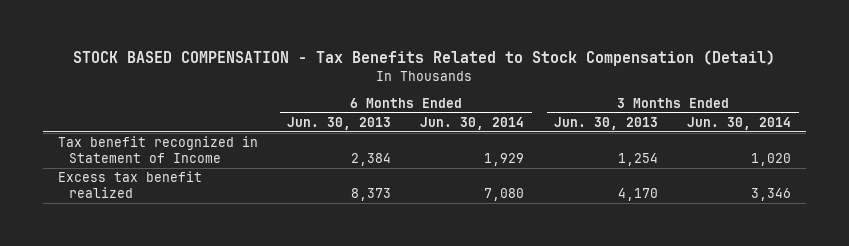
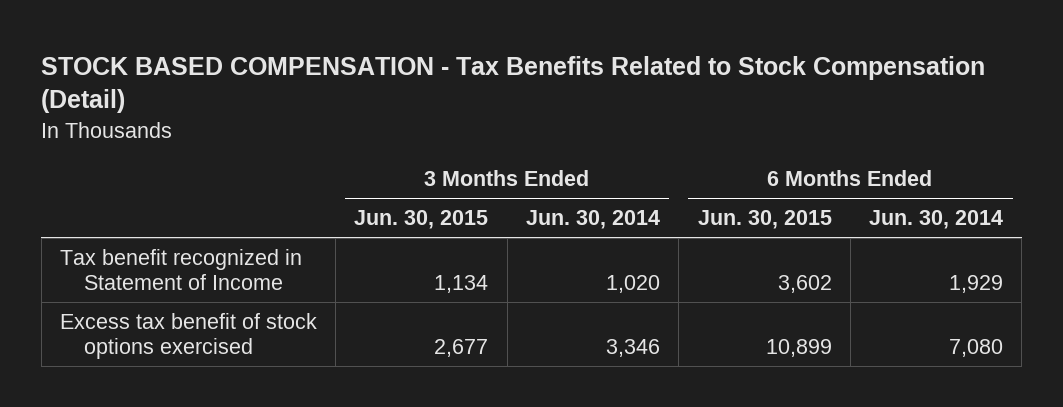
- | 6 Months Ended Jun. 30, 2013 | 6 Months Ended Jun. 30, 2014 | 3 Months Ended Jun. 30, 2013 | 3 Months Ended Jun. 30, 2014
+ | 3 Months Ended Jun. 30, 2015 | 3 Months Ended Jun. 30, 2014 | 6 Months Ended Jun. 30, 2015 | 6 Months Ended Jun. 30, 2014
- Excess tax benefit realized | 8,373 | 7,080 | 4,170 | 3,346
+ Excess tax benefit of stock options exercised | 2,677 | 3,346 | 10,899 | 7,080

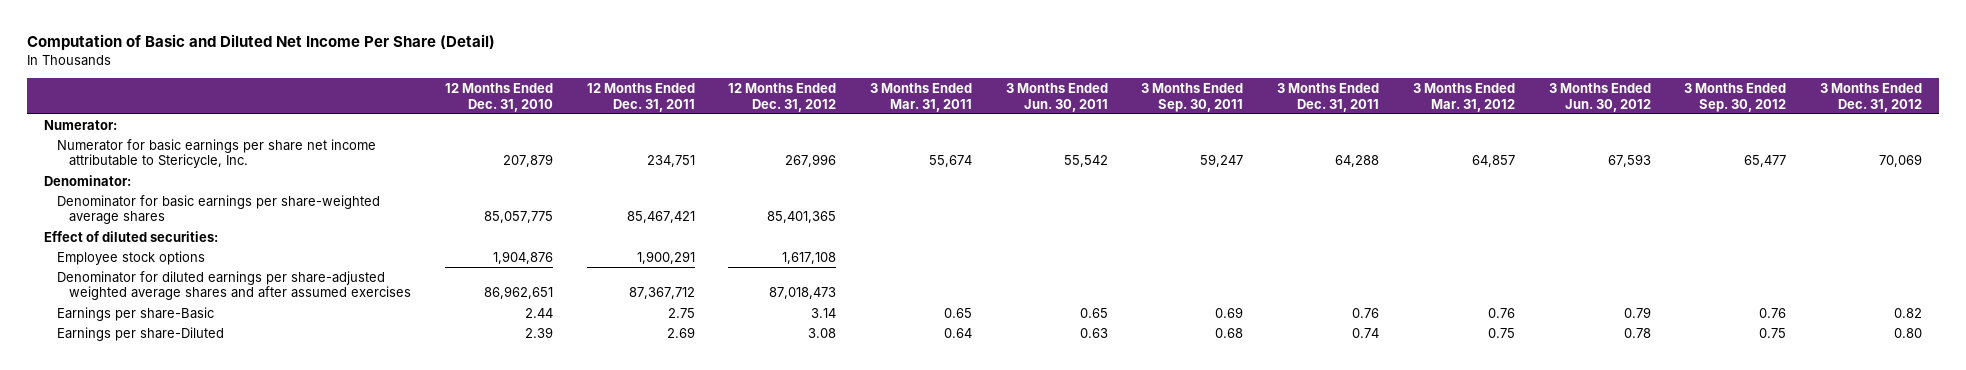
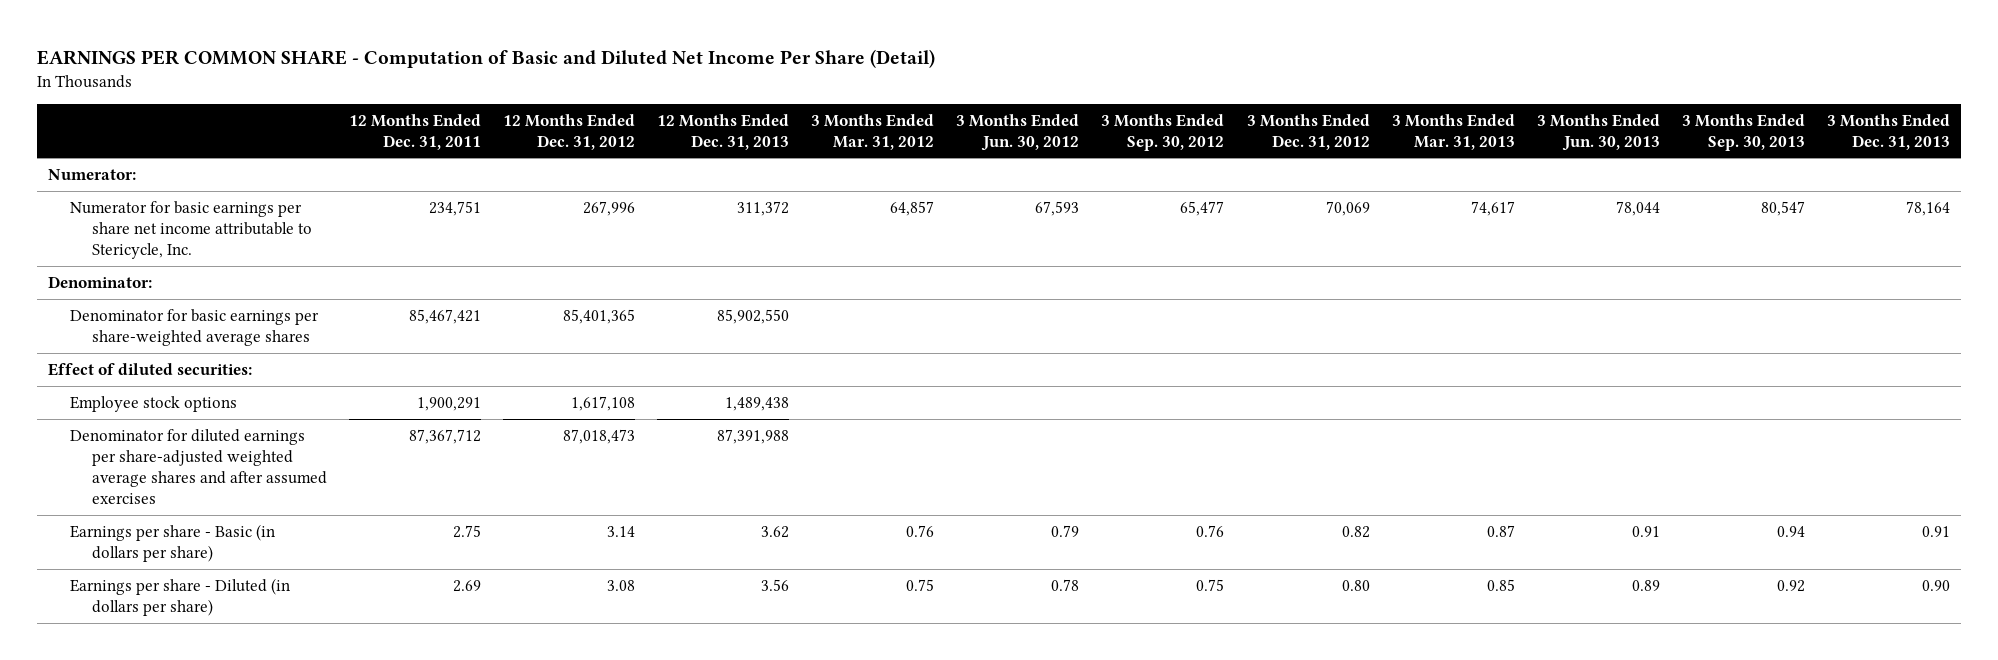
- Computation of Basic and Diluted Net Income Per Share (Detail)
+ EARNINGS PER COMMON SHARE - Computation of Basic and Diluted Net Income Per Share (Detail)
- | 12 Months Ended Dec. 31, 2010 | 12 Months Ended Dec. 31, 2011 | 12 Months Ended Dec. 31, 2012 | 3 Months Ended Mar. 31, 2011 | 3 Months Ended Jun. 30, 2011 | 3 Months Ended Sep. 30, 2011 | 3 Months Ended Dec. 31, 2011 | 3 Months Ended Mar. 31, 2012 | 3 Months Ended Jun. 30, 2012 | 3 Months Ended Sep. 30, 2012 | 3 Months Ended Dec. 31, 2012
+ | 12 Months Ended Dec. 31, 2011 | 12 Months Ended Dec. 31, 2012 | 12 Months Ended Dec. 31, 2013 | 3 Months Ended Mar. 31, 2012 | 3 Months Ended Jun. 30, 2012 | 3 Months Ended Sep. 30, 2012 | 3 Months Ended Dec. 31, 2012 | 3 Months Ended Mar. 31, 2013 | 3 Months Ended Jun. 30, 2013 | 3 Months Ended Sep. 30, 2013 | 3 Months Ended Dec. 31, 2013
- Earnings per share-Basic | 2.44 | 2.75 | 3.14 | 0.65 | 0.65 | 0.69 | 0.76 | 0.76 | 0.79 | 0.76 | 0.82
- Earnings per share-Diluted | 2.39 | 2.69 | 3.08 | 0.64 | 0.63 | 0.68 | 0.74 | 0.75 | 0.78 | 0.75 | 0.80
+ Earnings per share - Basic (in dollars per share) | 2.75 | 3.14 | 3.62 | 0.76 | 0.79 | 0.76 | 0.82 | 0.87 | 0.91 | 0.94 | 0.91
+ Earnings per share - Diluted (in dollars per share) | 2.69 | 3.08 | 3.56 | 0.75 | 0.78 | 0.75 | 0.80 | 0.85 | 0.89 | 0.92 | 0.90

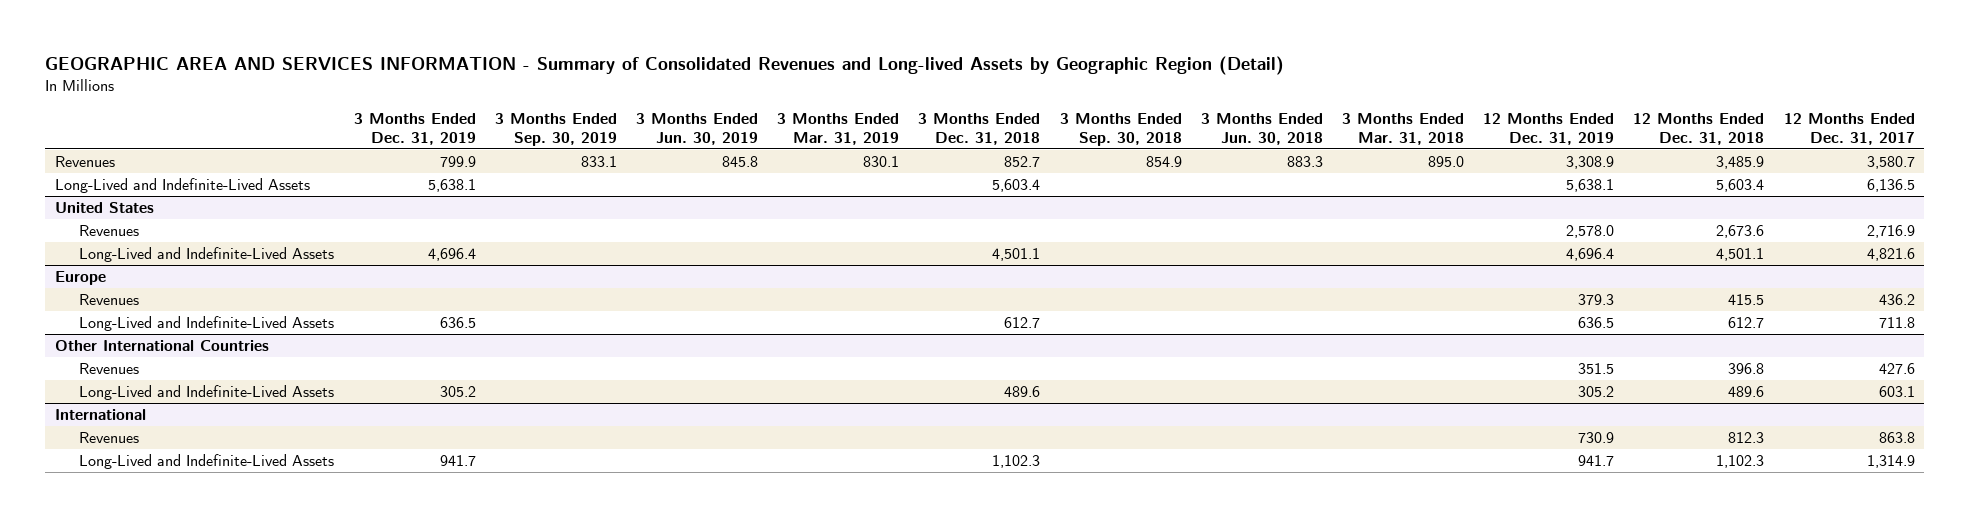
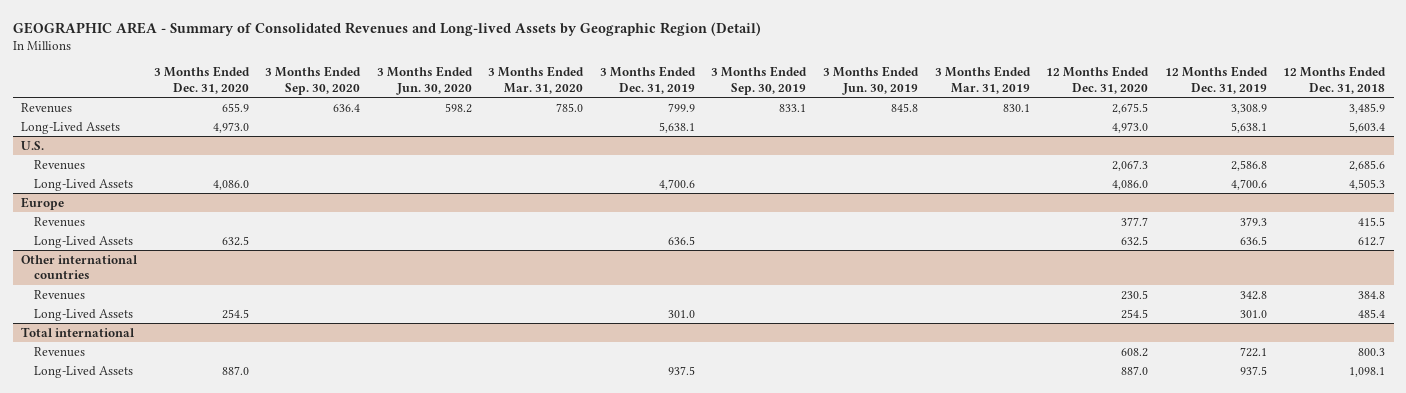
- GEOGRAPHIC AREA AND SERVICES INFORMATION - Summary of Consolidated Revenues and Long-lived Assets by Geographic Region (Detail)
+ GEOGRAPHIC AREA - Summary of Consolidated Revenues and Long-lived Assets by Geographic Region (Detail)
- | 3 Months Ended Dec. 31, 2019 | 3 Months Ended Sep. 30, 2019 | 3 Months Ended Jun. 30, 2019 | 3 Months Ended Mar. 31, 2019 | 3 Months Ended Dec. 31, 2018 | 3 Months Ended Sep. 30, 2018 | 3 Months Ended Jun. 30, 2018 | 3 Months Ended Mar. 31, 2018 | 12 Months Ended Dec. 31, 2019 | 12 Months Ended Dec. 31, 2018 | 12 Months Ended Dec. 31, 2017
+ | 3 Months Ended Dec. 31, 2020 | 3 Months Ended Sep. 30, 2020 | 3 Months Ended Jun. 30, 2020 | 3 Months Ended Mar. 31, 2020 | 3 Months Ended Dec. 31, 2019 | 3 Months Ended Sep. 30, 2019 | 3 Months Ended Jun. 30, 2019 | 3 Months Ended Mar. 31, 2019 | 12 Months Ended Dec. 31, 2020 | 12 Months Ended Dec. 31, 2019 | 12 Months Ended Dec. 31, 2018
- Long-Lived and Indefinite-Lived Assets | 5,638.1 | | | | 5,603.4 | | | | 5,638.1 | 5,603.4 | 6,136.5
- United States
- Revenues | | | | | | | | | 2,578.0 | 2,673.6 | 2,716.9
- Long-Lived and Indefinite-Lived Assets | 4,696.4 | | | | 4,501.1 | | | | 4,696.4 | 4,501.1 | 4,821.6
+ Long-Lived Assets | 4,973.0 | | | | 5,638.1 | | | | 4,973.0 | 5,638.1 | 5,603.4
+ U.S.
+ Revenues | | | | | | | | | 2,067.3 | 2,586.8 | 2,685.6
+ Long-Lived Assets | 4,086.0 | | | | 4,700.6 | | | | 4,086.0 | 4,700.6 | 4,505.3
@ Europe
- Long-Lived and Indefinite-Lived Assets | 636.5 | | | | 612.7 | | | | 636.5 | 612.7 | 711.8
- Other International Countries
- Revenues | | | | | | | | | 351.5 | 396.8 | 427.6
- Long-Lived and Indefinite-Lived Assets | 305.2 | | | | 489.6 | | | | 305.2 | 489.6 | 603.1
- International
- Revenues | | | | | | | | | 730.9 | 812.3 | 863.8
- Long-Lived and Indefinite-Lived Assets | 941.7 | | | | 1,102.3 | | | | 941.7 | 1,102.3 | 1,314.9
@ Europe
+ Long-Lived Assets | 632.5 | | | | 636.5 | | | | 632.5 | 636.5 | 612.7
+ Other international countries
+ Revenues | | | | | | | | | 230.5 | 342.8 | 384.8
+ Long-Lived Assets | 254.5 | | | | 301.0 | | | | 254.5 | 301.0 | 485.4
+ Total international
+ Revenues | | | | | | | | | 608.2 | 722.1 | 800.3
+ Long-Lived Assets | 887.0 | | | | 937.5 | | | | 887.0 | 937.5 | 1,098.1

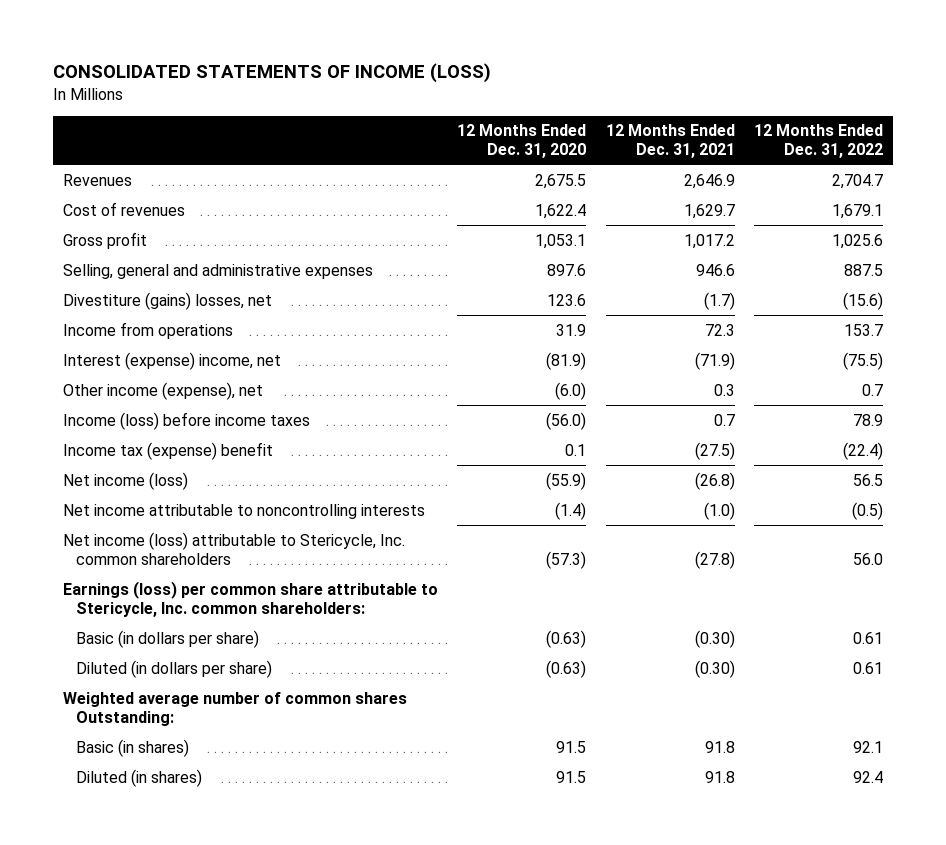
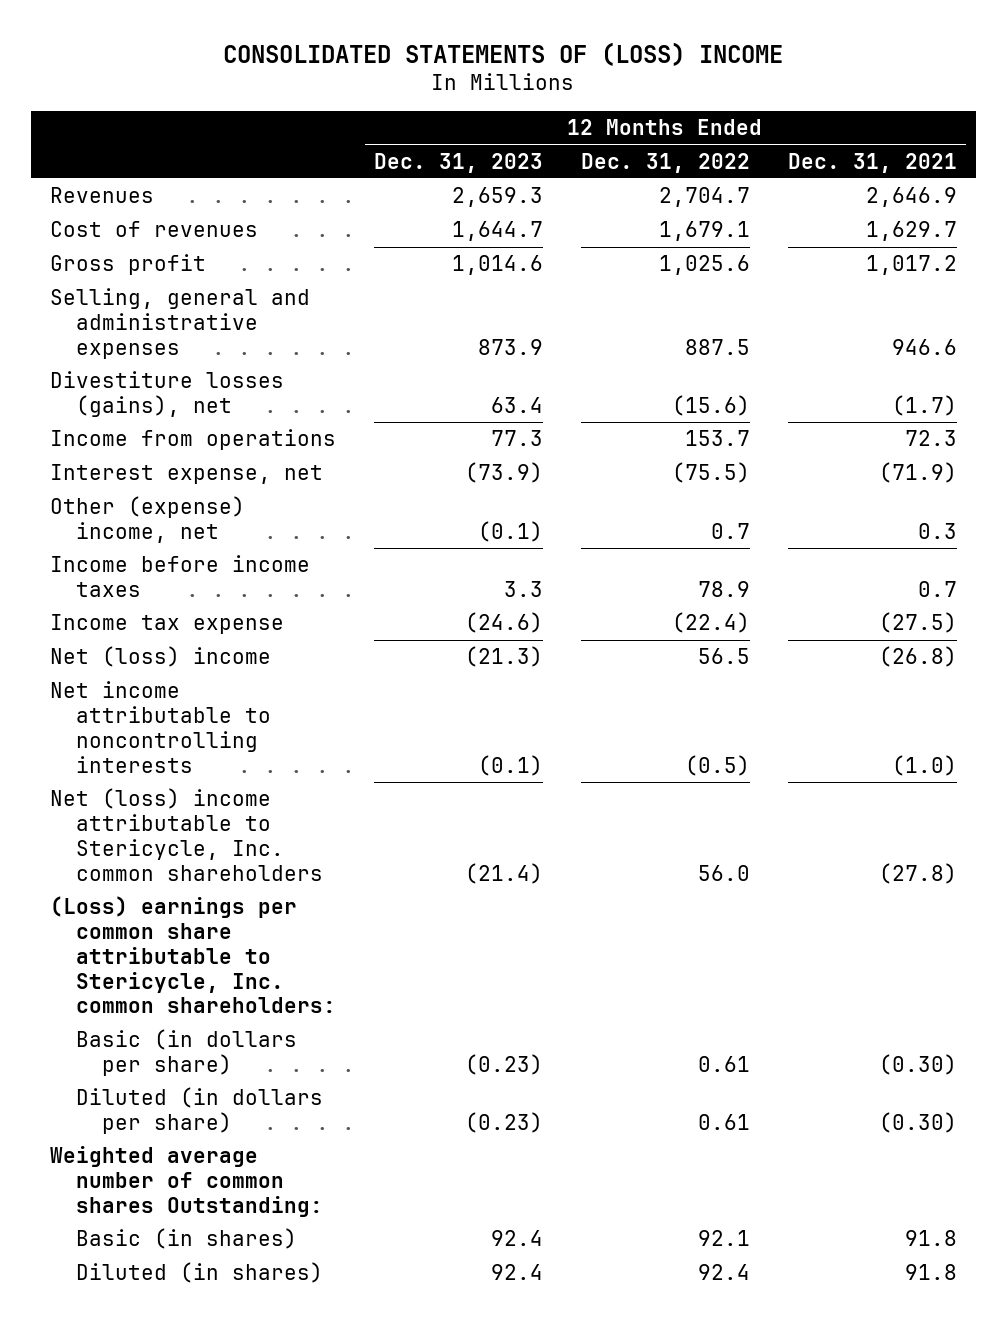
- CONSOLIDATED STATEMENTS OF INCOME (LOSS)
+ CONSOLIDATED STATEMENTS OF (LOSS) INCOME
- | 12 Months Ended Dec. 31, 2020 | 12 Months Ended Dec. 31, 2021 | 12 Months Ended Dec. 31, 2022
+ | 12 Months Ended Dec. 31, 2023 | 12 Months Ended Dec. 31, 2022 | 12 Months Ended Dec. 31, 2021
- Divestiture (gains) losses, net | 123.6 | (1.7) | (15.6)
+ Divestiture losses (gains), net | 63.4 | (15.6) | (1.7)
- Interest (expense) income, net | (81.9) | (71.9) | (75.5)
- Other income (expense), net | (6.0) | 0.3 | 0.7
- Income (loss) before income taxes | (56.0) | 0.7 | 78.9
- Income tax (expense) benefit | 0.1 | (27.5) | (22.4)
- Net income (loss) | (55.9) | (26.8) | 56.5
+ Interest expense, net | (73.9) | (75.5) | (71.9)
+ Other (expense) income, net | (0.1) | 0.7 | 0.3
+ Income before income taxes | 3.3 | 78.9 | 0.7
+ Income tax expense | (24.6) | (22.4) | (27.5)
+ Net (loss) income | (21.3) | 56.5 | (26.8)
- Net income (loss) attributable to Stericycle, Inc. common shareholders | (57.3) | (27.8) | 56.0
- Earnings (loss) per common share attributable to Stericycle, Inc. common shareholders:
+ Net (loss) income attributable to Stericycle, Inc. common shareholders | (21.4) | 56.0 | (27.8)
+ (Loss) earnings per common share attributable to Stericycle, Inc. common shareholders:

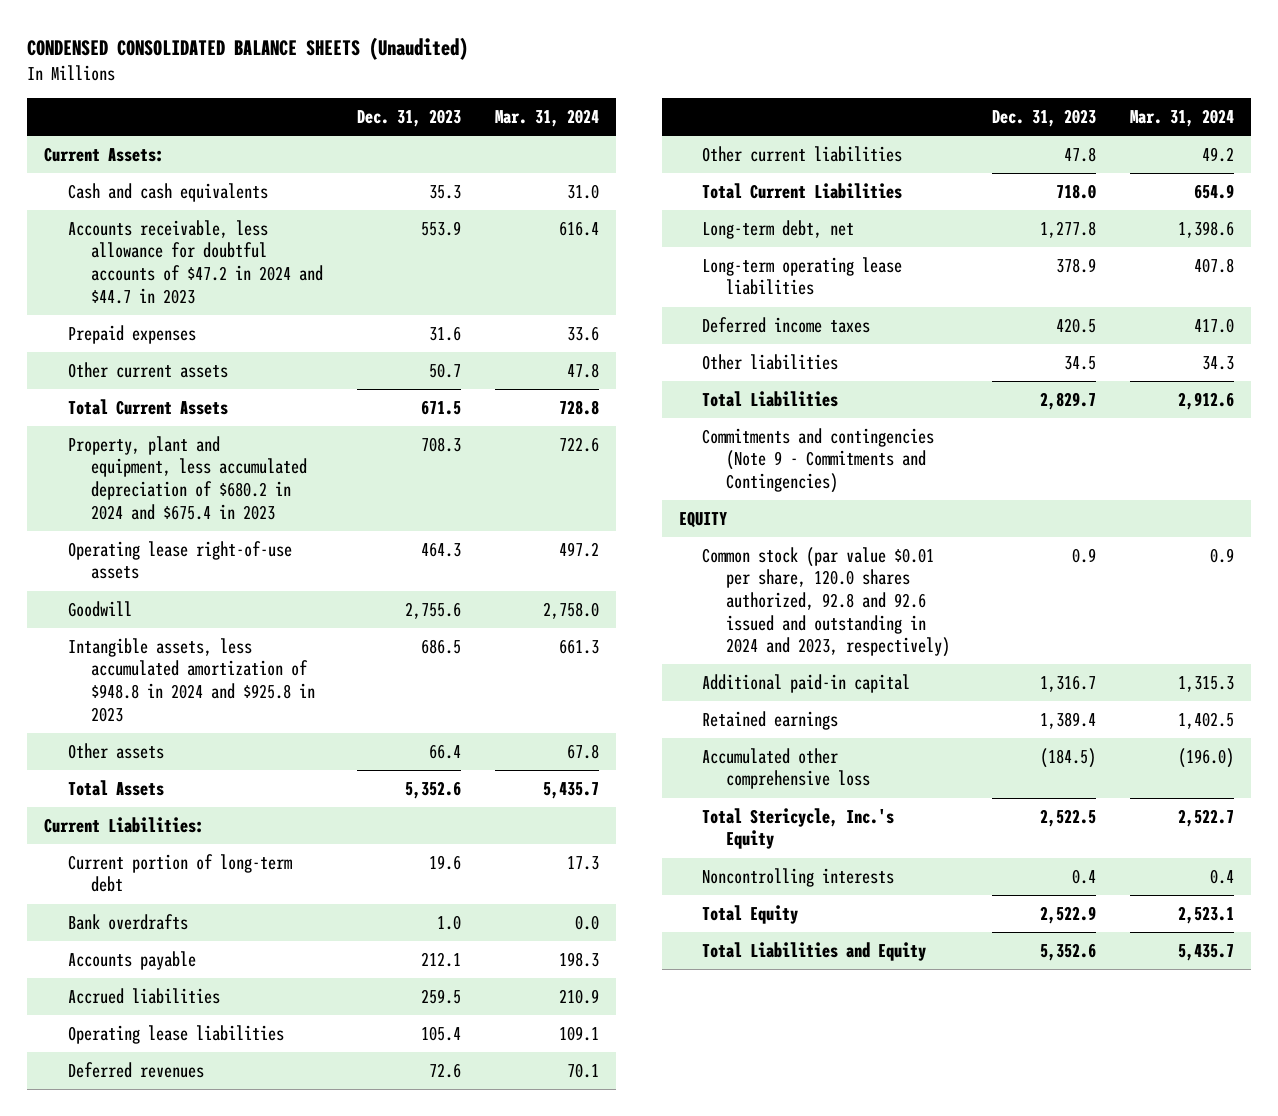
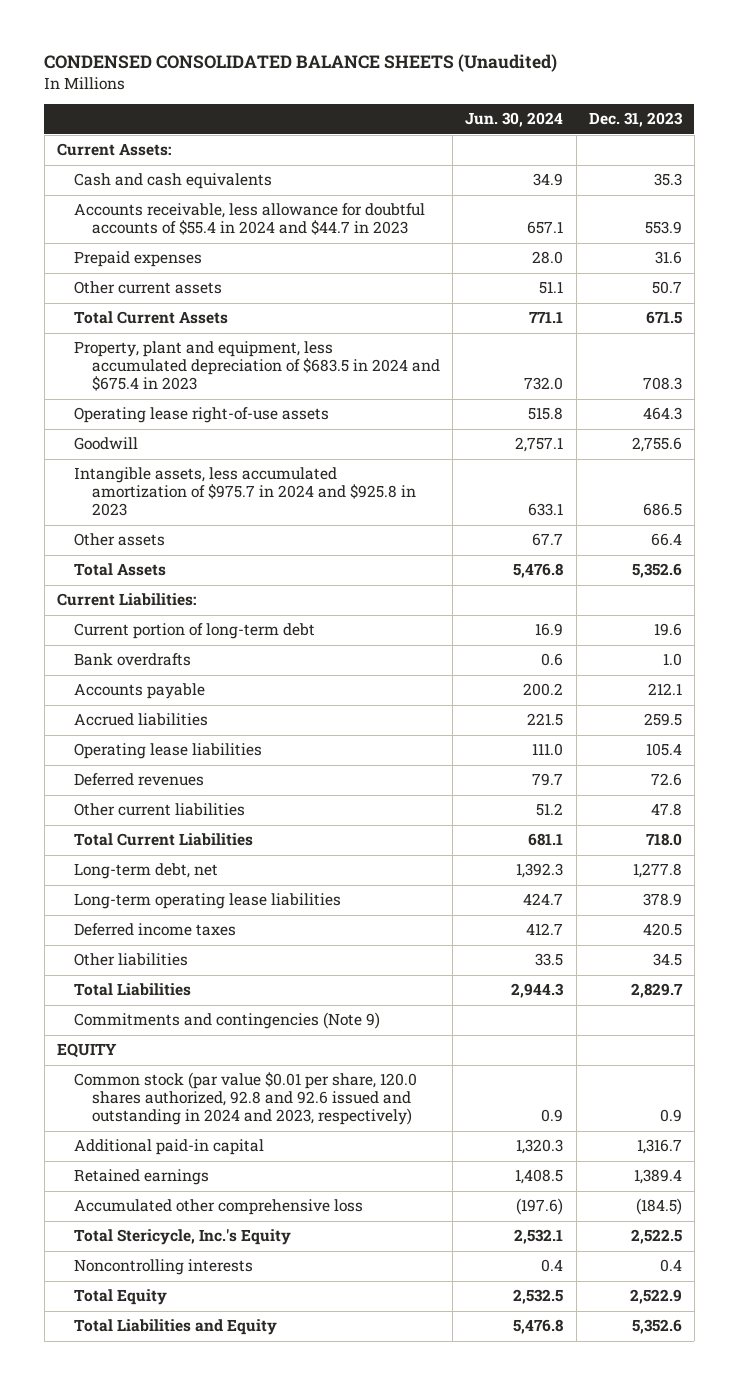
- | Dec. 31, 2023 | Mar. 31, 2024
+ | Jun. 30, 2024 | Dec. 31, 2023
- Accounts receivable, less allowance for doubtful accounts of $47.2 in 2024 and $44.7 in 2023 | 553.9 | 616.4
+ Accounts receivable, less allowance for doubtful accounts of $55.4 in 2024 and $44.7 in 2023 | 657.1 | 553.9
- Property, plant and equipment, less accumulated depreciation of $680.2 in 2024 and $675.4 in 2023 | 708.3 | 722.6
+ Property, plant and equipment, less accumulated depreciation of $683.5 in 2024 and $675.4 in 2023 | 732.0 | 708.3
- Intangible assets, less accumulated amortization of $948.8 in 2024 and $925.8 in 2023 | 686.5 | 661.3
+ Intangible assets, less accumulated amortization of $975.7 in 2024 and $925.8 in 2023 | 633.1 | 686.5
- Commitments and contingencies (Note 9 - Commitments and Contingencies)
+ Commitments and contingencies (Note 9)

